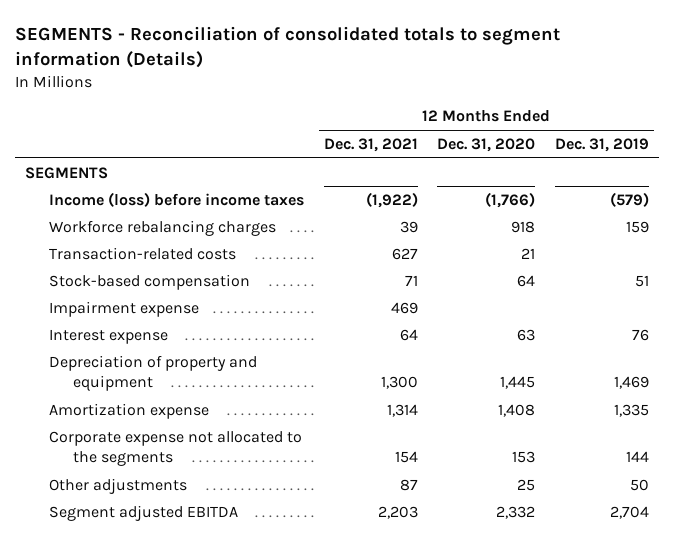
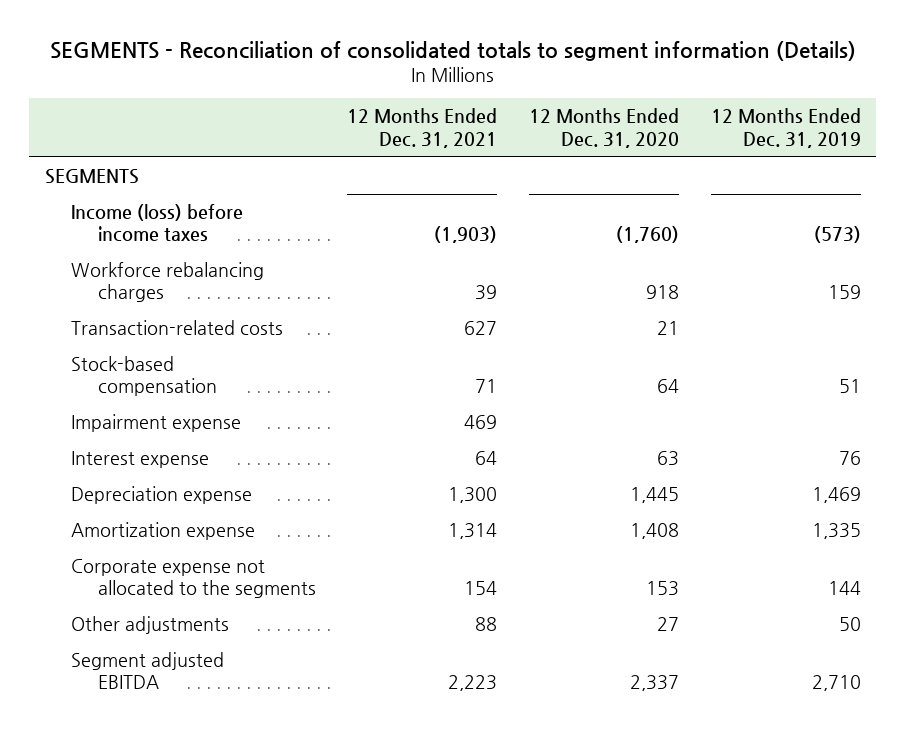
- Income (loss) before income taxes | (1,922) | (1,766) | (579)
+ Income (loss) before income taxes | (1,903) | (1,760) | (573)
- Depreciation of property and equipment | 1,300 | 1,445 | 1,469
+ Depreciation expense | 1,300 | 1,445 | 1,469
- Other adjustments | 87 | 25 | 50
- Segment adjusted EBITDA | 2,203 | 2,332 | 2,704
+ Other adjustments | 88 | 27 | 50
+ Segment adjusted EBITDA | 2,223 | 2,337 | 2,710

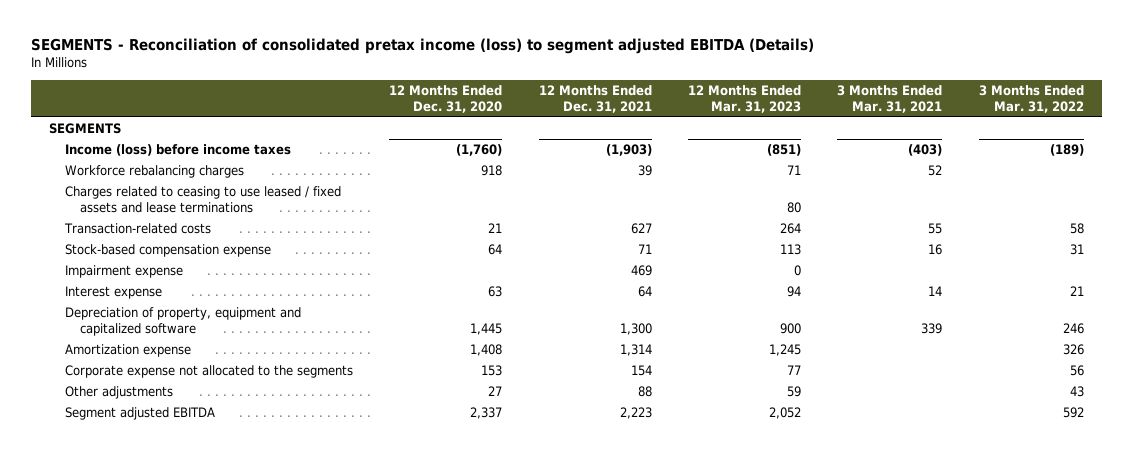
- SEGMENTS - Reconciliation of consolidated totals to segment information (Details)
+ SEGMENTS - Reconciliation of consolidated pretax income (loss) to segment adjusted EBITDA (Details)
- | 12 Months Ended Dec. 31, 2021 | 12 Months Ended Dec. 31, 2020 | 12 Months Ended Dec. 31, 2019
+ | 12 Months Ended Dec. 31, 2020 | 12 Months Ended Dec. 31, 2021 | 12 Months Ended Mar. 31, 2023 | 3 Months Ended Mar. 31, 2021 | 3 Months Ended Mar. 31, 2022
+ Charges related to ceasing to use leased / fixed assets and lease terminations | | | 80 | |
- Stock-based compensation | 71 | 64 | 51
+ Stock-based compensation expense | 64 | 71 | 113 | 16 | 31
- Depreciation expense | 1,300 | 1,445 | 1,469
+ Depreciation of property, equipment and capitalized software | 1,445 | 1,300 | 900 | 339 | 246

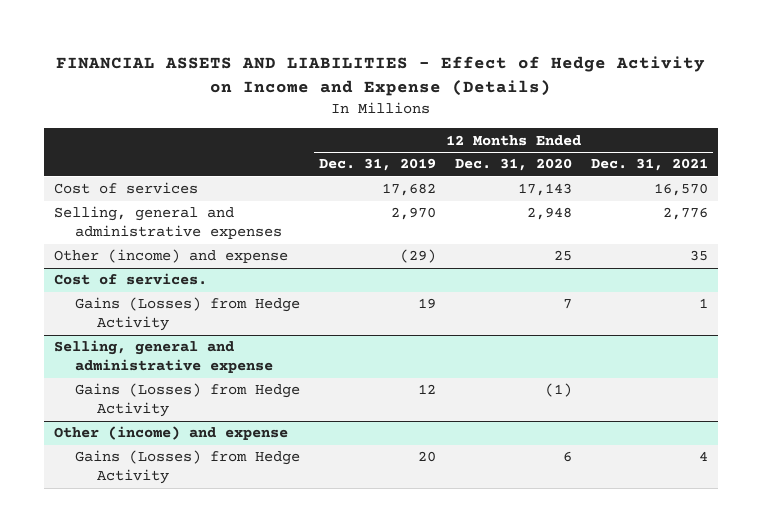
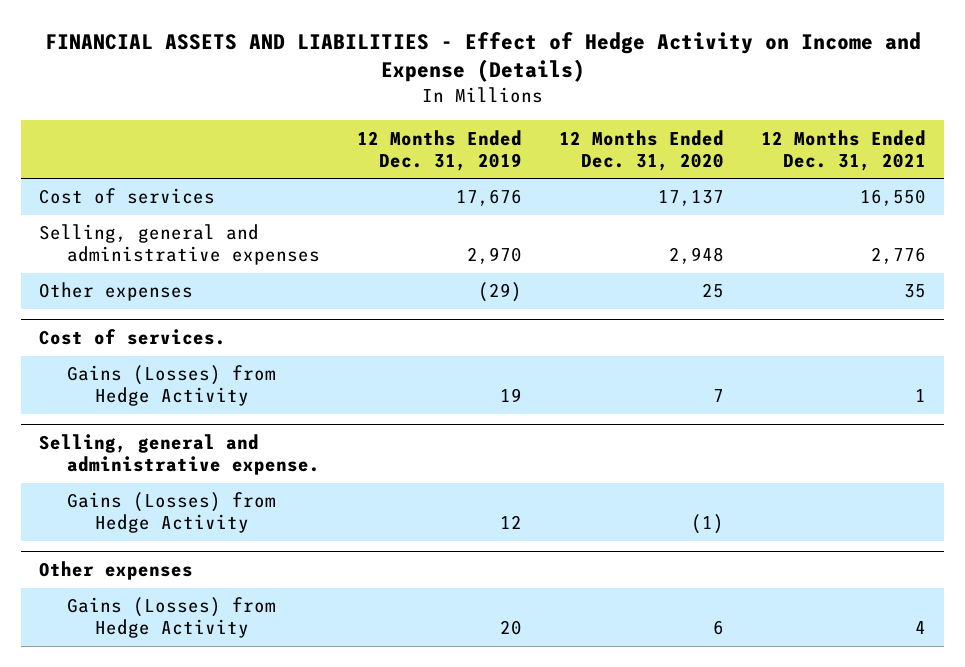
- Cost of services | 17,682 | 17,143 | 16,570
+ Cost of services | 17,676 | 17,137 | 16,550
- Other (income) and expense | (29) | 25 | 35
+ Other expenses | (29) | 25 | 35
- Selling, general and administrative expense
+ Selling, general and administrative expense.
- Other (income) and expense
+ Other expenses

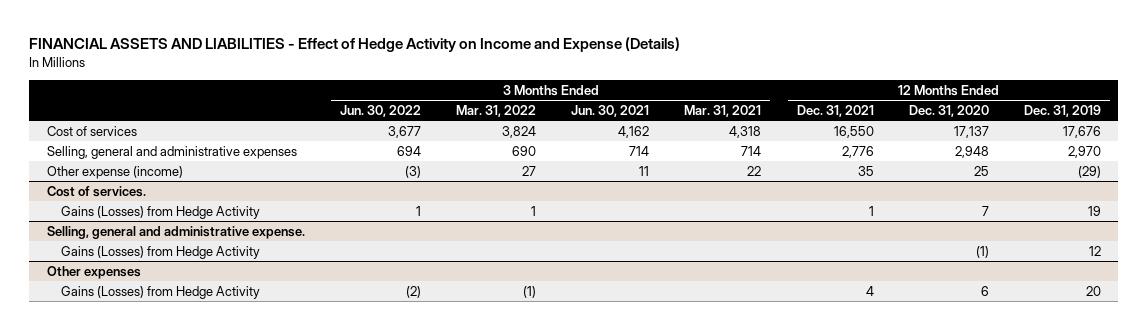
- | 12 Months Ended Dec. 31, 2019 | 12 Months Ended Dec. 31, 2020 | 12 Months Ended Dec. 31, 2021
+ | 3 Months Ended Jun. 30, 2022 | 3 Months Ended Mar. 31, 2022 | 3 Months Ended Jun. 30, 2021 | 3 Months Ended Mar. 31, 2021 | 12 Months Ended Dec. 31, 2021 | 12 Months Ended Dec. 31, 2020 | 12 Months Ended Dec. 31, 2019
- Other expenses | (29) | 25 | 35
+ Other expense (income) | (3) | 27 | 11 | 22 | 35 | 25 | (29)

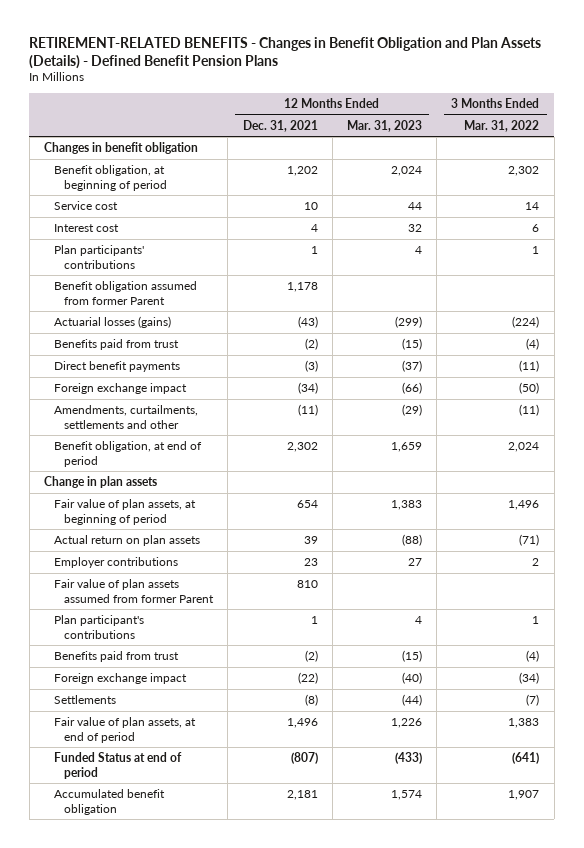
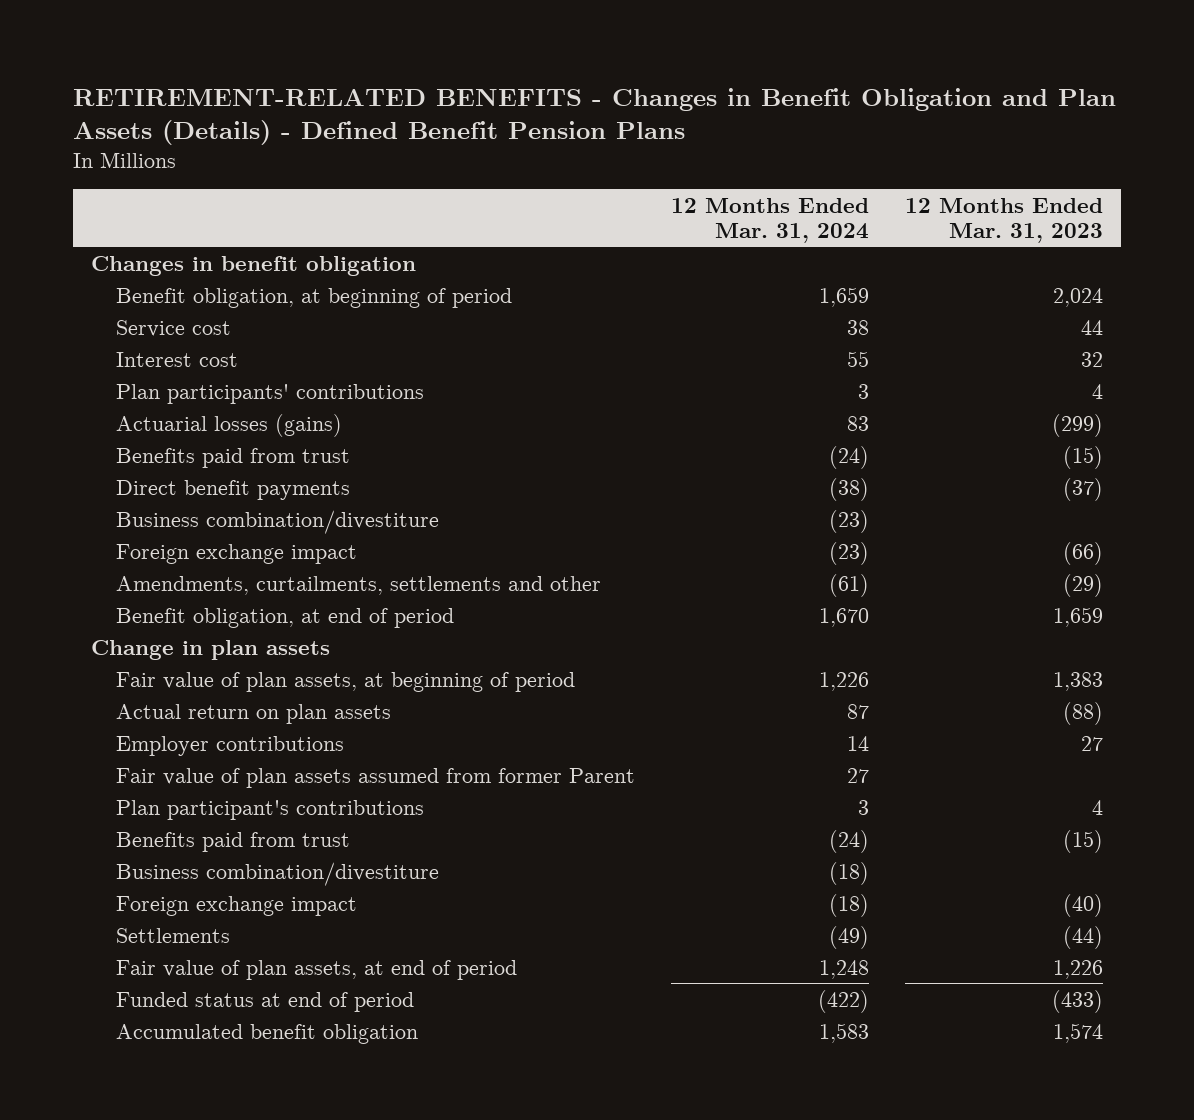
- | 12 Months Ended Dec. 31, 2021 | 12 Months Ended Mar. 31, 2023 | 3 Months Ended Mar. 31, 2022
+ | 12 Months Ended Mar. 31, 2024 | 12 Months Ended Mar. 31, 2023
- Benefit obligation assumed from former Parent | 1,178 | |
+ Business combination/divestiture | (23) |
+ Business combination/divestiture | (18) |
- Funded Status at end of period | (807) | (433) | (641)
+ Funded status at end of period | (422) | (433)

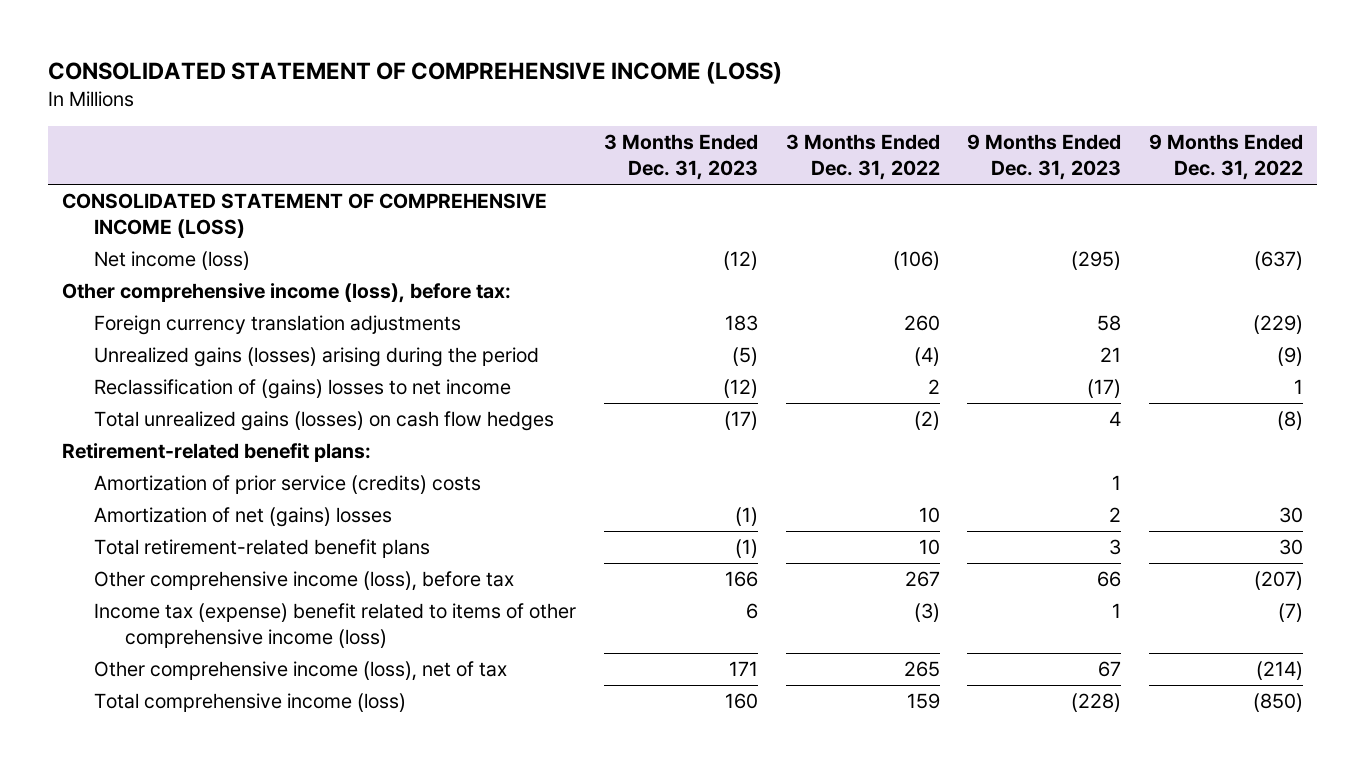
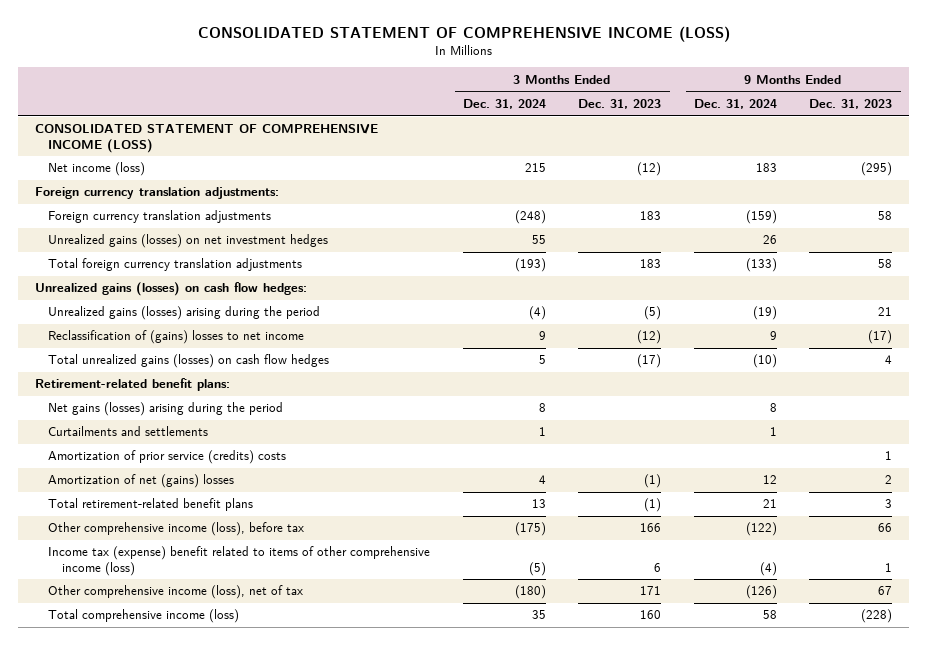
- | 3 Months Ended Dec. 31, 2023 | 3 Months Ended Dec. 31, 2022 | 9 Months Ended Dec. 31, 2023 | 9 Months Ended Dec. 31, 2022
+ | 3 Months Ended Dec. 31, 2024 | 3 Months Ended Dec. 31, 2023 | 9 Months Ended Dec. 31, 2024 | 9 Months Ended Dec. 31, 2023
- Other comprehensive income (loss), before tax:
+ Foreign currency translation adjustments:
+ Unrealized gains (losses) on net investment hedges | 55 | | 26 |
+ Total foreign currency translation adjustments | (193) | 183 | (133) | 58
+ Unrealized gains (losses) on cash flow hedges:
+ Net gains (losses) arising during the period | 8 | | 8 |
+ Curtailments and settlements | 1 | | 1 |

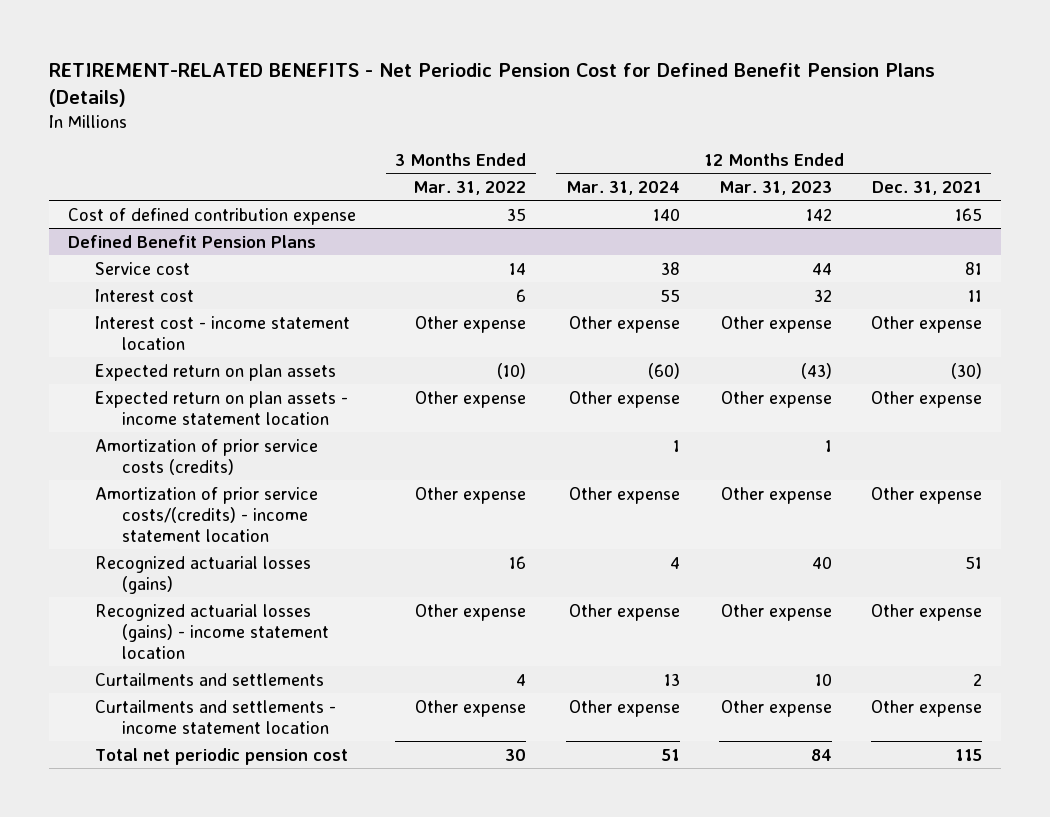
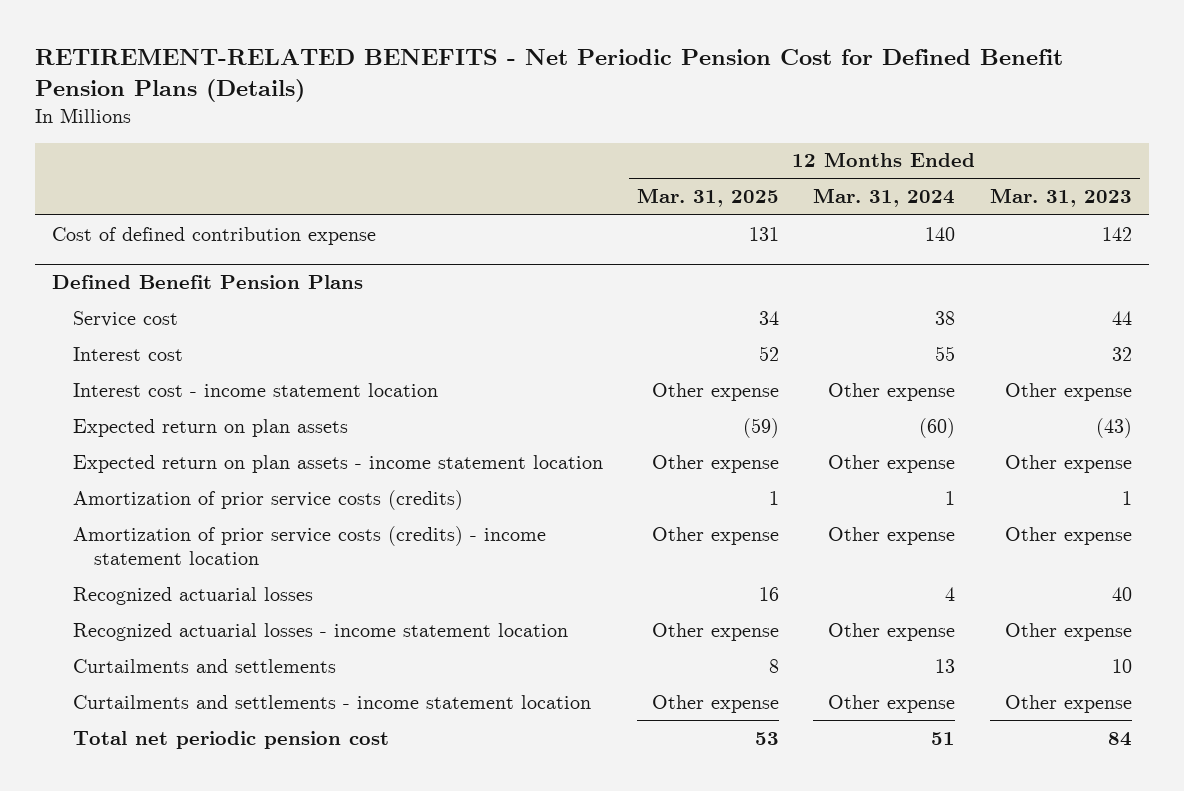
- | 3 Months Ended Mar. 31, 2022 | 12 Months Ended Mar. 31, 2024 | 12 Months Ended Mar. 31, 2023 | 12 Months Ended Dec. 31, 2021
+ | 12 Months Ended Mar. 31, 2025 | 12 Months Ended Mar. 31, 2024 | 12 Months Ended Mar. 31, 2023
@ Defined Benefit Pension Plans
- Amortization of prior service costs/(credits) - income statement location | Other expense | Other expense | Other expense | Other expense
- Recognized actuarial losses (gains) | 16 | 4 | 40 | 51
- Recognized actuarial losses (gains) - income statement location | Other expense | Other expense | Other expense | Other expense
+ Amortization of prior service costs (credits) - income statement location | Other expense | Other expense | Other expense
+ Recognized actuarial losses | 16 | 4 | 40
+ Recognized actuarial losses - income statement location | Other expense | Other expense | Other expense

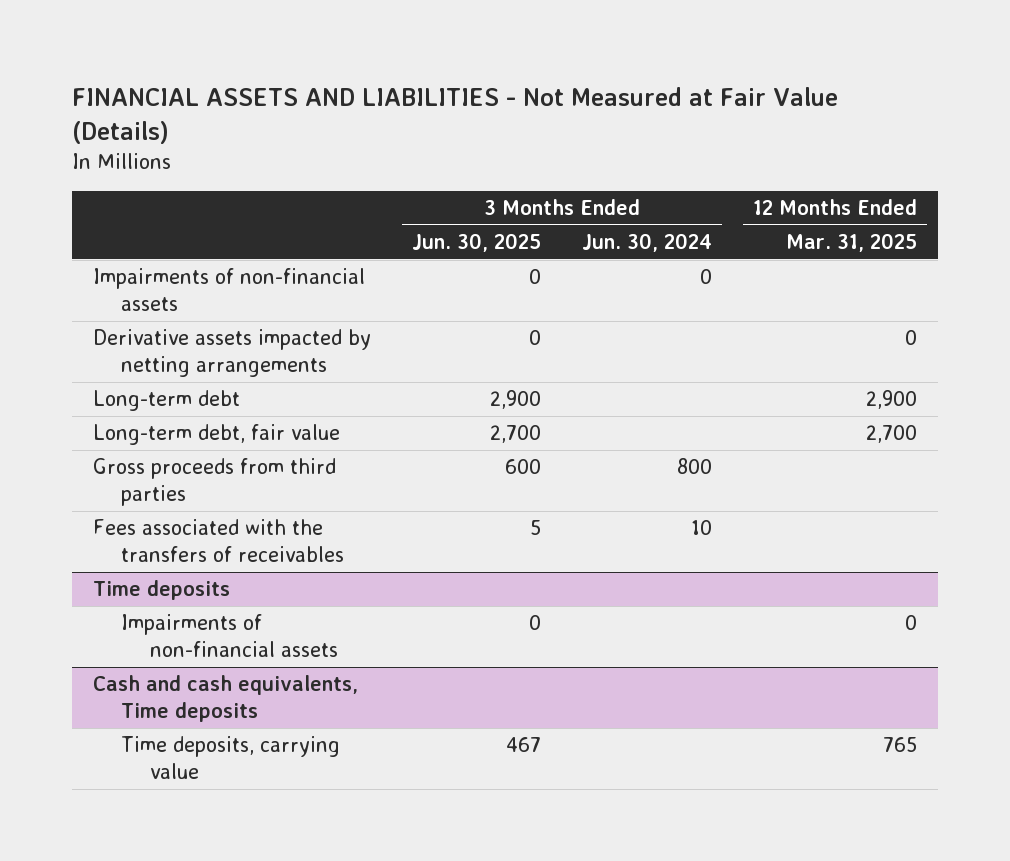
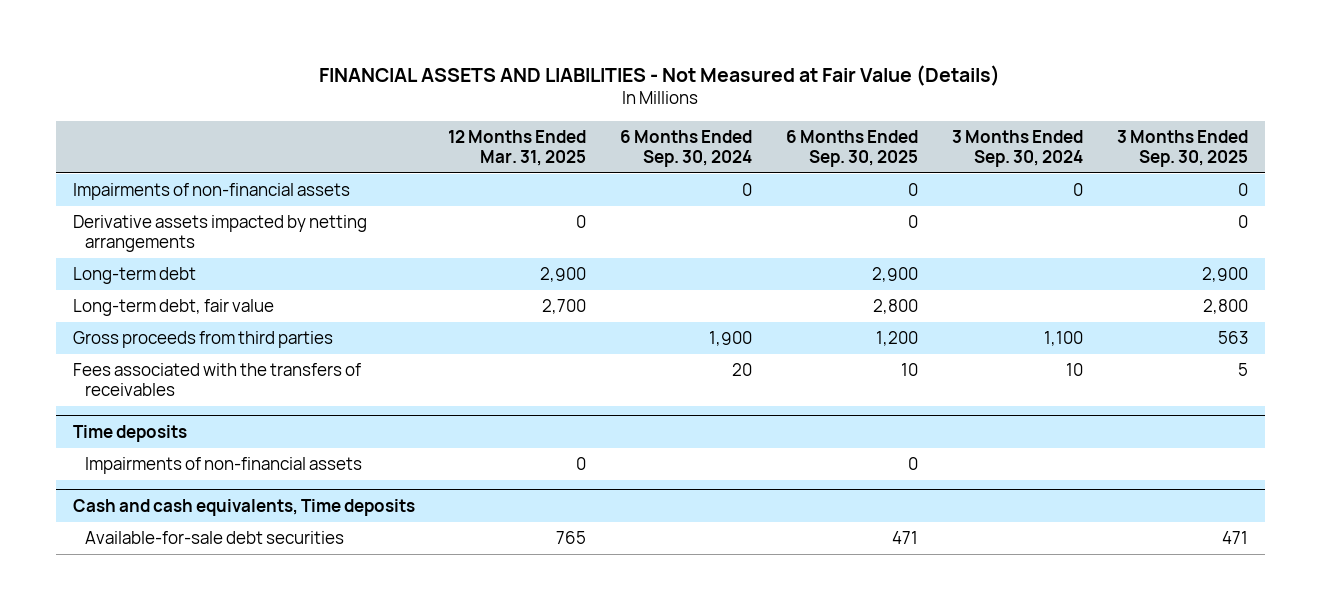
- | 3 Months Ended Jun. 30, 2025 | 3 Months Ended Jun. 30, 2024 | 12 Months Ended Mar. 31, 2025
+ | 12 Months Ended Mar. 31, 2025 | 6 Months Ended Sep. 30, 2024 | 6 Months Ended Sep. 30, 2025 | 3 Months Ended Sep. 30, 2024 | 3 Months Ended Sep. 30, 2025
@ Cash and cash equivalents, Time deposits
- Time deposits, carrying value | 467 | | 765
+ Available-for-sale debt securities | 765 | | 471 | | 471

